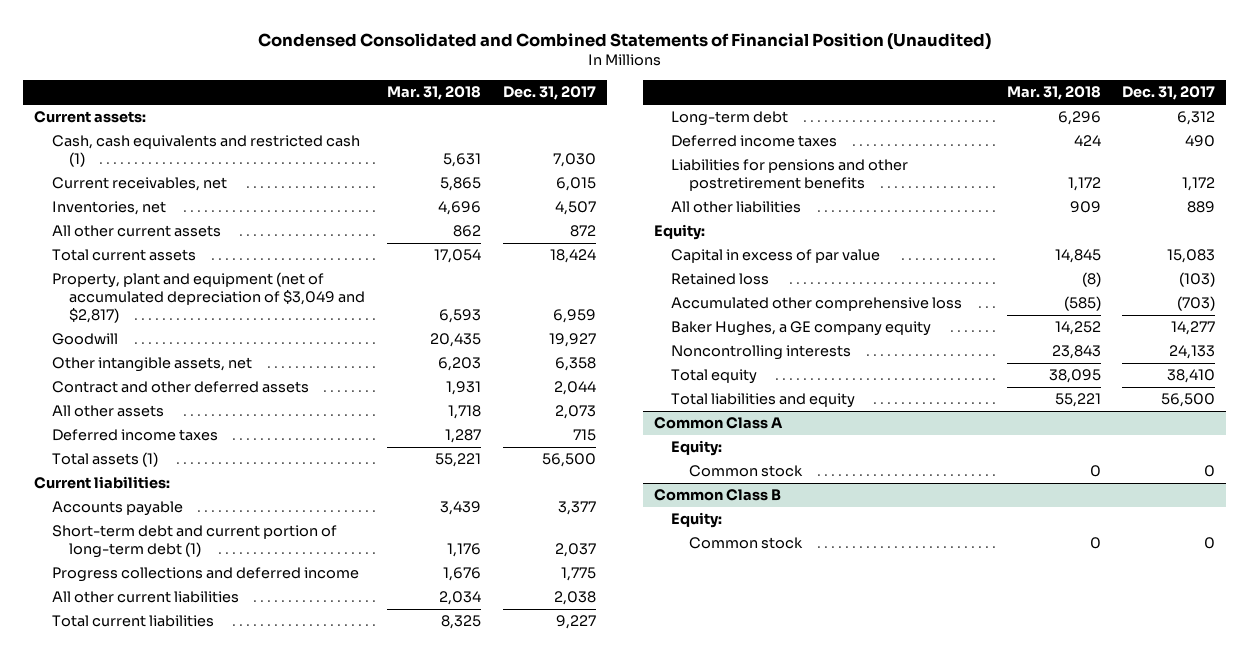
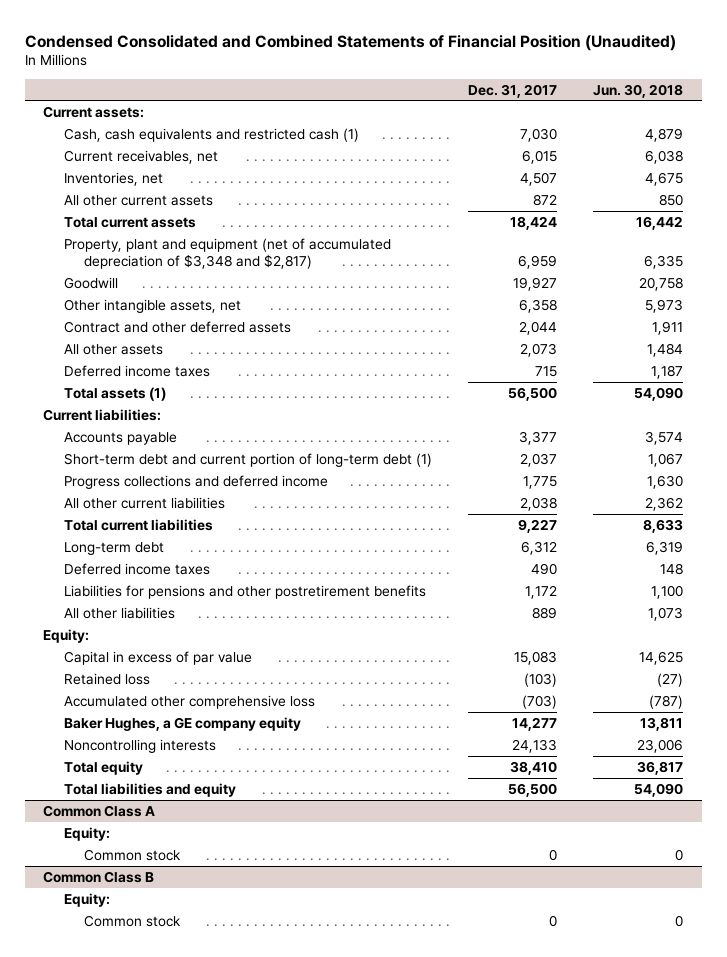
- | Mar. 31, 2018 | Dec. 31, 2017
+ | Dec. 31, 2017 | Jun. 30, 2018
- Property, plant and equipment (net of accumulated depreciation of $3,049 and $2,817) | 6,593 | 6,959
+ Property, plant and equipment (net of accumulated depreciation of $3,348 and $2,817) | 6,959 | 6,335

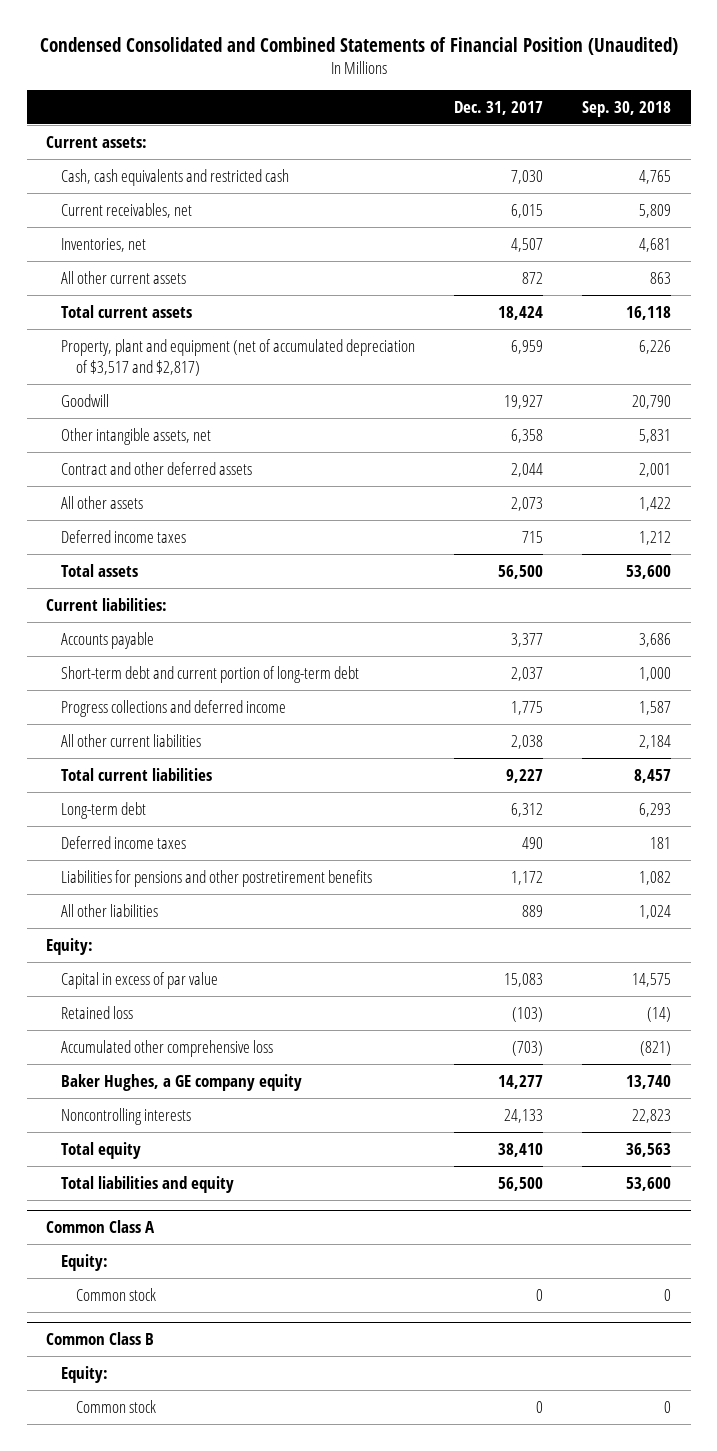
- | Dec. 31, 2017 | Jun. 30, 2018
+ | Dec. 31, 2017 | Sep. 30, 2018
- Cash, cash equivalents and restricted cash (1) | 7,030 | 4,879
+ Cash, cash equivalents and restricted cash | 7,030 | 4,765
- Property, plant and equipment (net of accumulated depreciation of $3,348 and $2,817) | 6,959 | 6,335
+ Property, plant and equipment (net of accumulated depreciation of $3,517 and $2,817) | 6,959 | 6,226
- Total assets (1) | 56,500 | 54,090
+ Total assets | 56,500 | 53,600
- Short-term debt and current portion of long-term debt (1) | 2,037 | 1,067
+ Short-term debt and current portion of long-term debt | 2,037 | 1,000

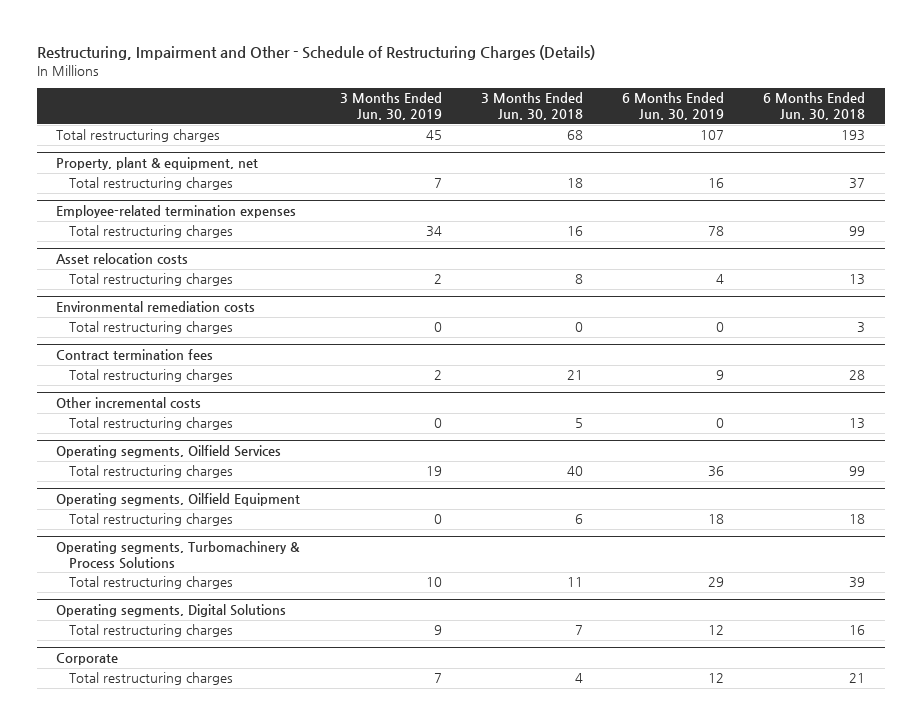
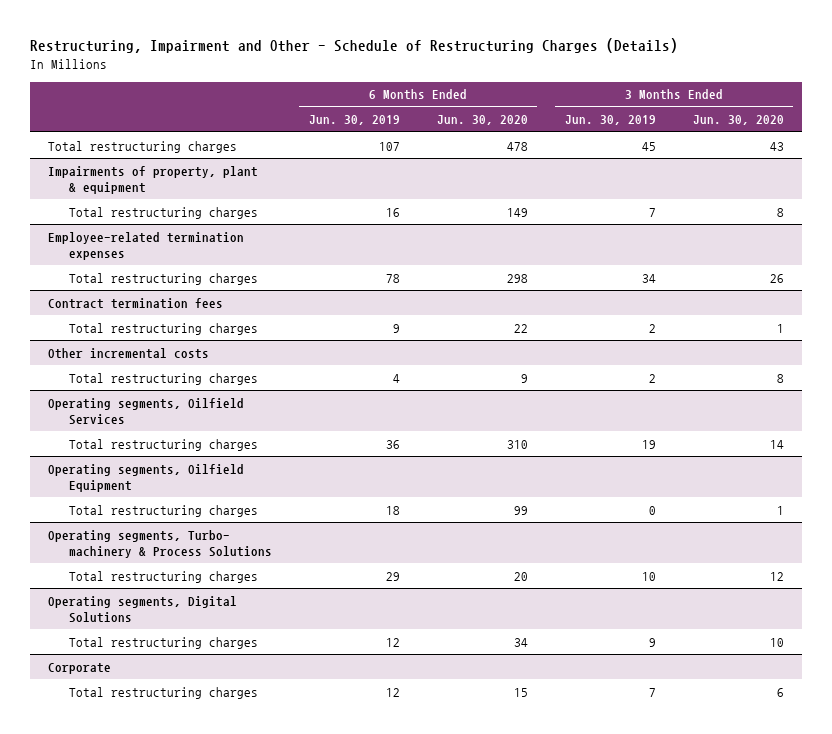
- | 3 Months Ended Jun. 30, 2019 | 3 Months Ended Jun. 30, 2018 | 6 Months Ended Jun. 30, 2019 | 6 Months Ended Jun. 30, 2018
+ | 6 Months Ended Jun. 30, 2019 | 6 Months Ended Jun. 30, 2020 | 3 Months Ended Jun. 30, 2019 | 3 Months Ended Jun. 30, 2020
- Property, plant & equipment, net
+ Impairments of property, plant & equipment
- Asset relocation costs
- Total restructuring charges | 2 | 8 | 4 | 13
- Environmental remediation costs
- Total restructuring charges | 0 | 0 | 0 | 3
@ Other incremental costs
- Total restructuring charges | 0 | 5 | 0 | 13
+ Total restructuring charges | 4 | 9 | 2 | 8
- Operating segments, Turbomachinery & Process Solutions
+ Operating segments, Turbo- machinery & Process Solutions

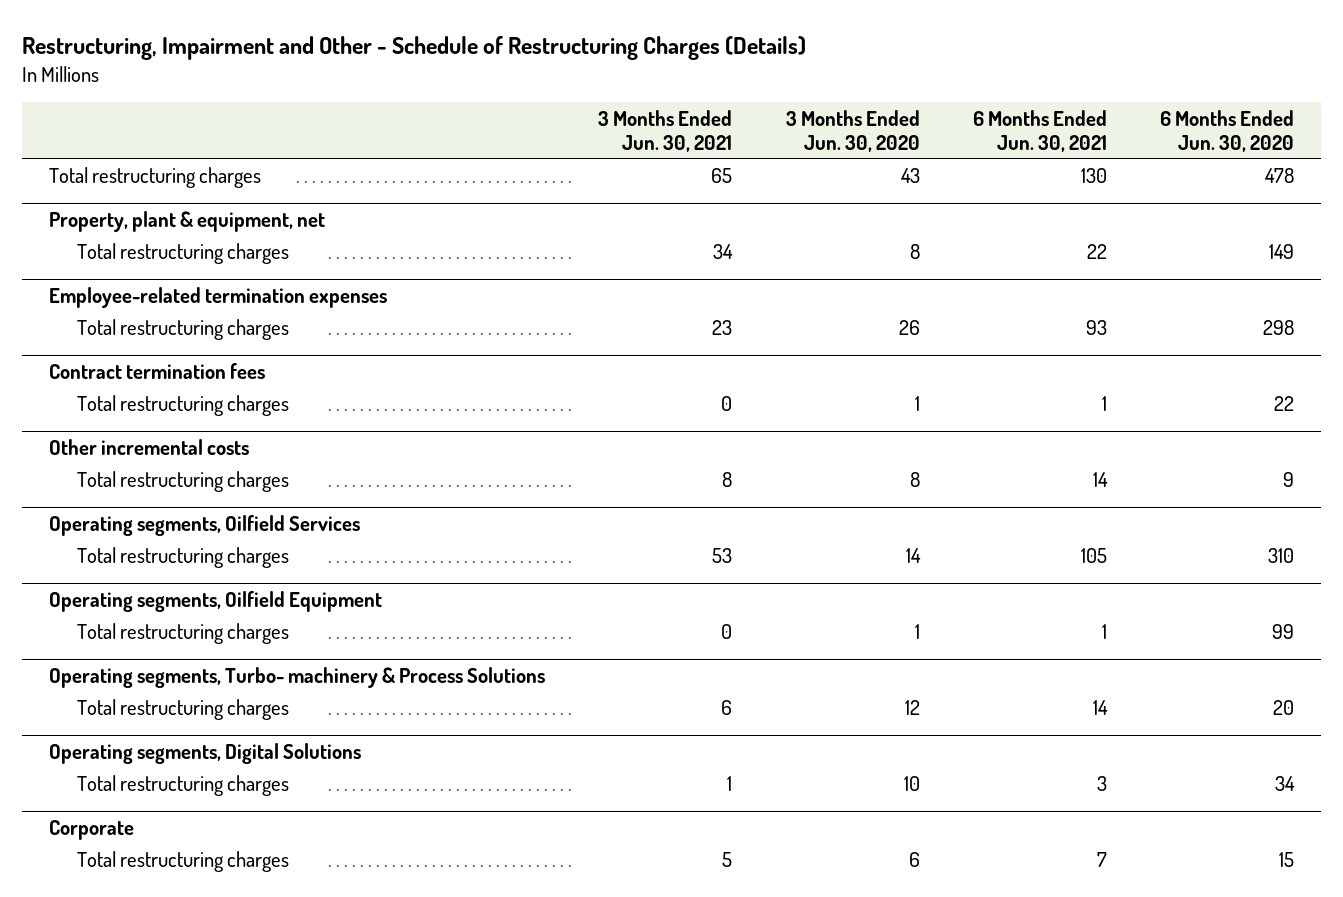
- | 6 Months Ended Jun. 30, 2019 | 6 Months Ended Jun. 30, 2020 | 3 Months Ended Jun. 30, 2019 | 3 Months Ended Jun. 30, 2020
+ | 3 Months Ended Jun. 30, 2021 | 3 Months Ended Jun. 30, 2020 | 6 Months Ended Jun. 30, 2021 | 6 Months Ended Jun. 30, 2020
- Impairments of property, plant & equipment
+ Property, plant & equipment, net

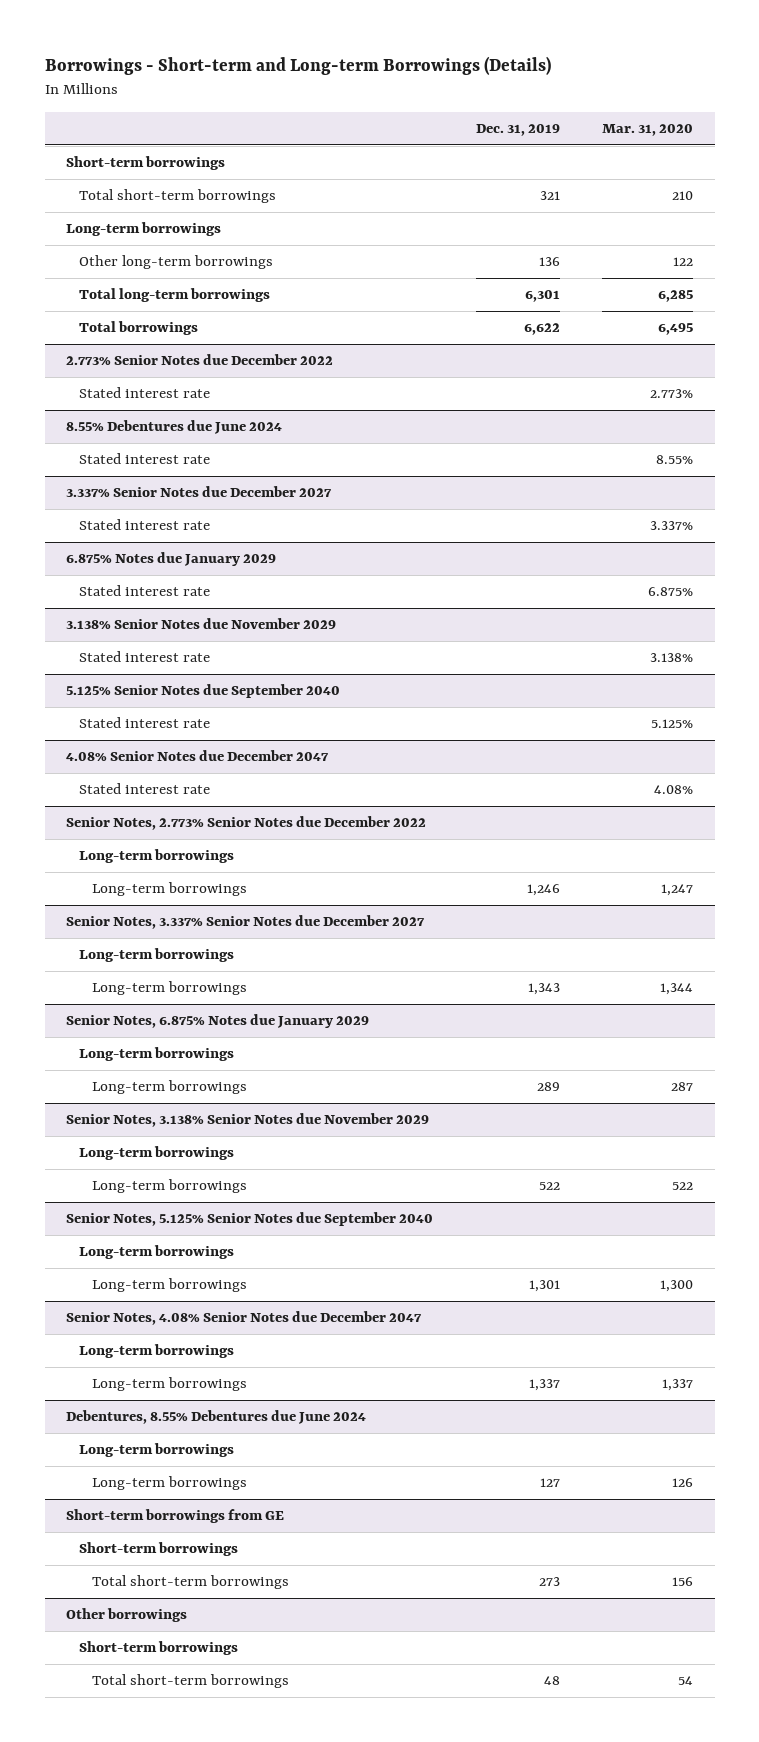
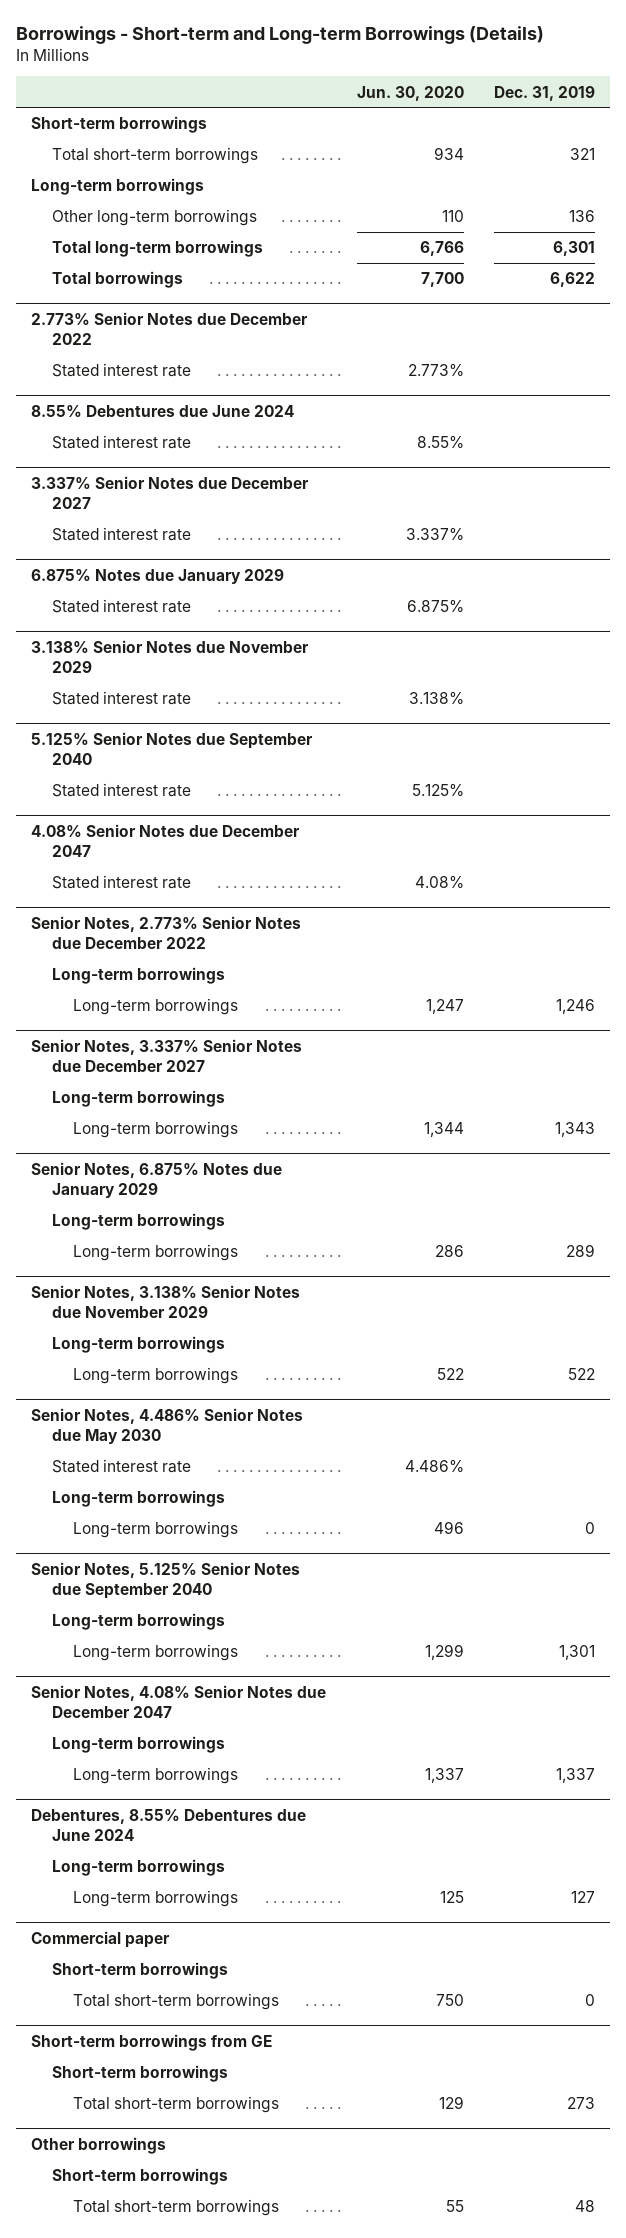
- | Dec. 31, 2019 | Mar. 31, 2020
+ | Jun. 30, 2020 | Dec. 31, 2019
+ Senior Notes, 4.486% Senior Notes due May 2030
+ Stated interest rate | 4.486% |
+ Long-term borrowings
+ Long-term borrowings | 496 | 0
+ Commercial paper
+ Short-term borrowings
+ Total short-term borrowings | 750 | 0

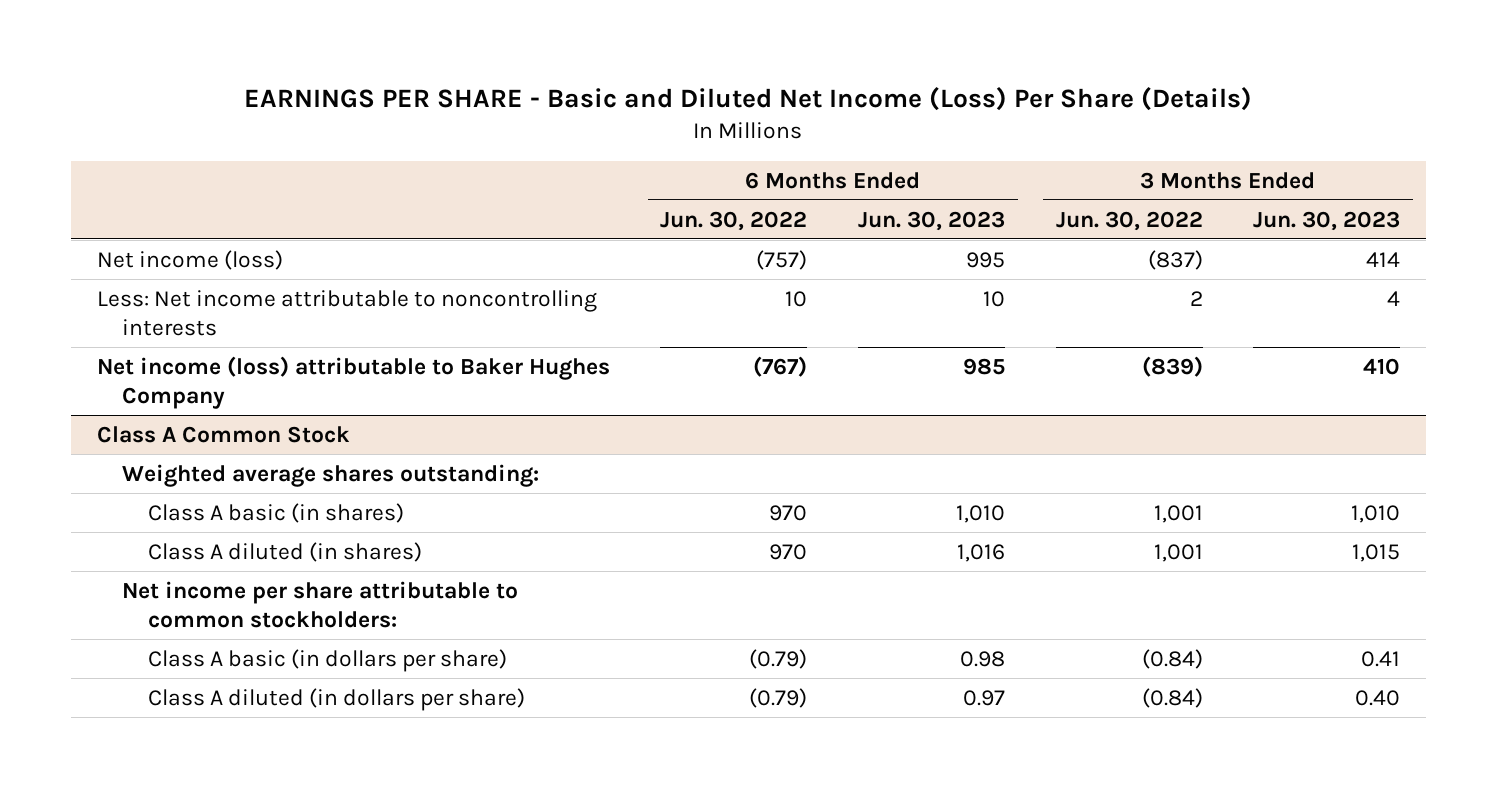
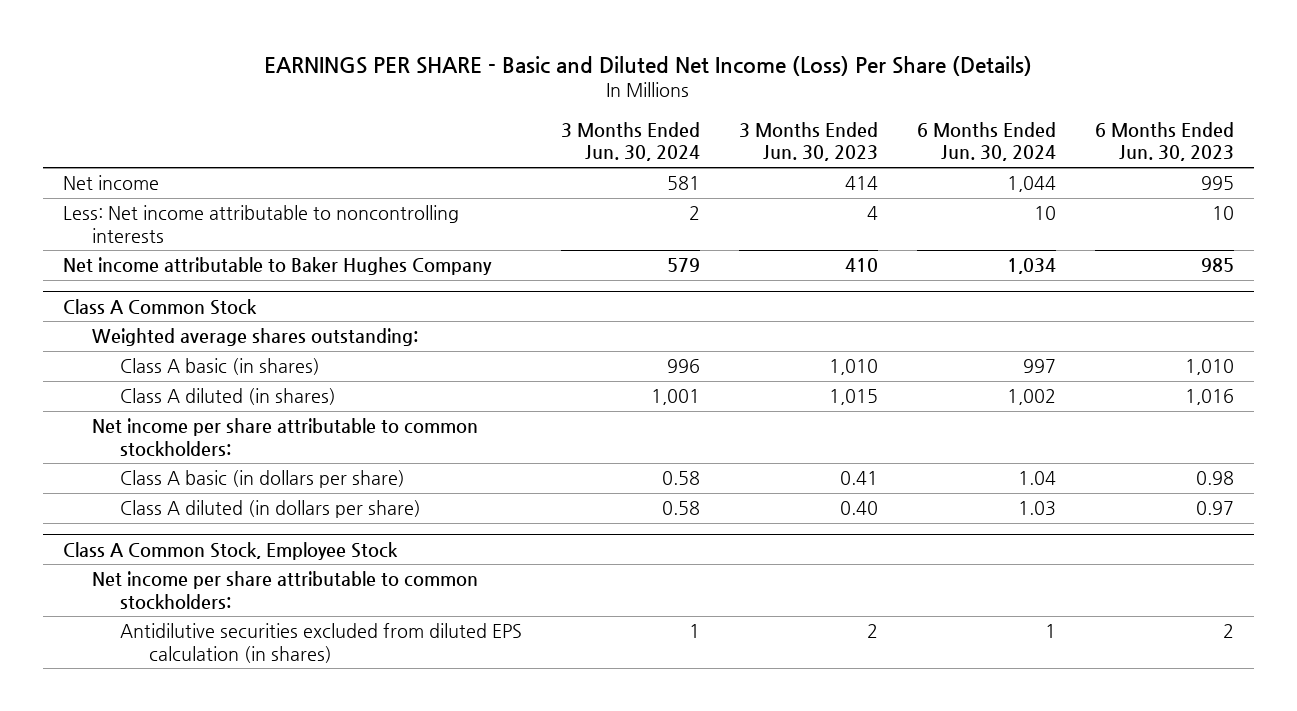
- | 6 Months Ended Jun. 30, 2022 | 6 Months Ended Jun. 30, 2023 | 3 Months Ended Jun. 30, 2022 | 3 Months Ended Jun. 30, 2023
+ | 3 Months Ended Jun. 30, 2024 | 3 Months Ended Jun. 30, 2023 | 6 Months Ended Jun. 30, 2024 | 6 Months Ended Jun. 30, 2023
- Net income (loss) | (757) | 995 | (837) | 414
+ Net income | 581 | 414 | 1,044 | 995
- Net income (loss) attributable to Baker Hughes Company | (767) | 985 | (839) | 410
+ Net income attributable to Baker Hughes Company | 579 | 410 | 1,034 | 985
+ Class A Common Stock, Employee Stock
+ Net income per share attributable to common stockholders:
+ Antidilutive securities excluded from diluted EPS calculation (in shares) | 1 | 2 | 1 | 2

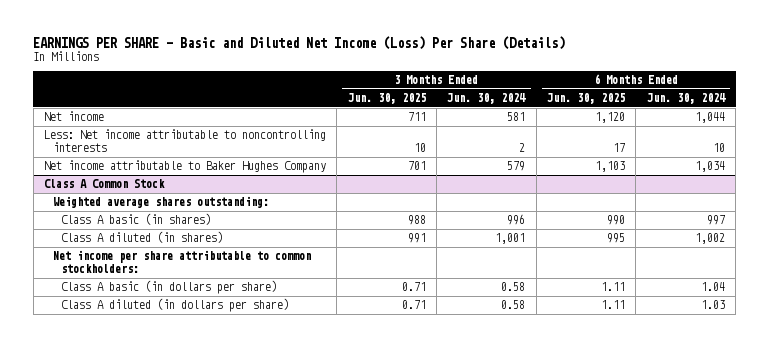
- | 3 Months Ended Jun. 30, 2024 | 3 Months Ended Jun. 30, 2023 | 6 Months Ended Jun. 30, 2024 | 6 Months Ended Jun. 30, 2023
+ | 3 Months Ended Jun. 30, 2025 | 3 Months Ended Jun. 30, 2024 | 6 Months Ended Jun. 30, 2025 | 6 Months Ended Jun. 30, 2024
- Class A Common Stock, Employee Stock
- Net income per share attributable to common stockholders:
- Antidilutive securities excluded from diluted EPS calculation (in shares) | 1 | 2 | 1 | 2

